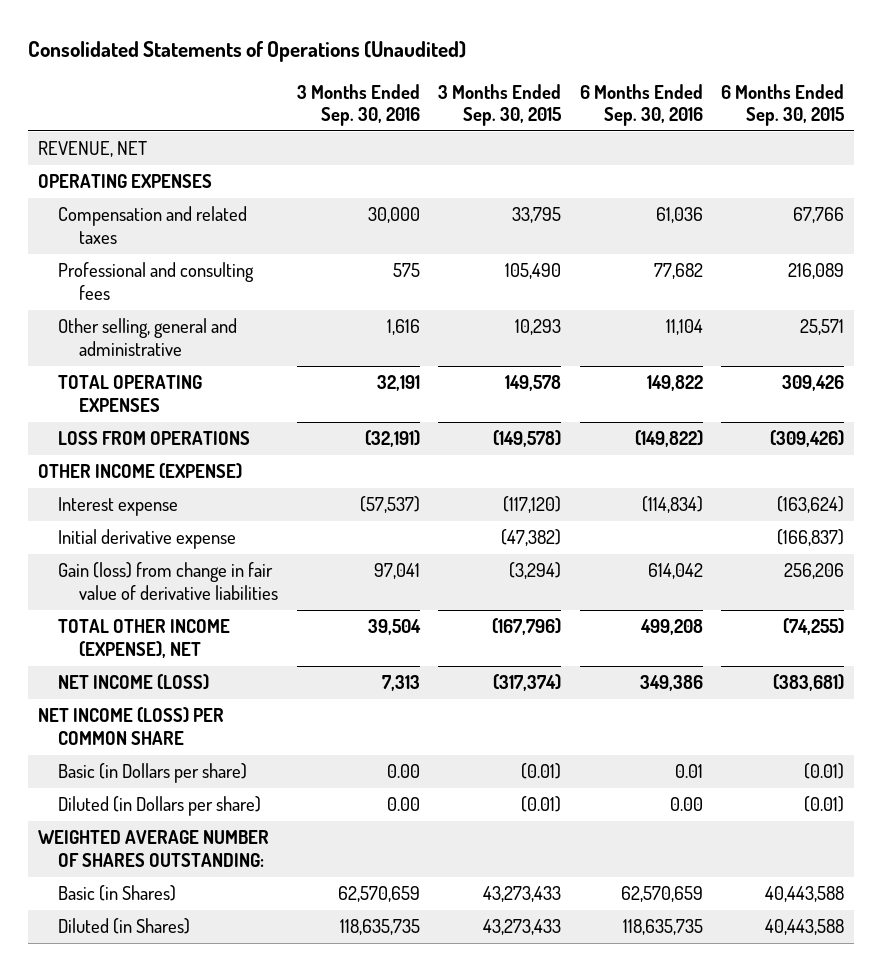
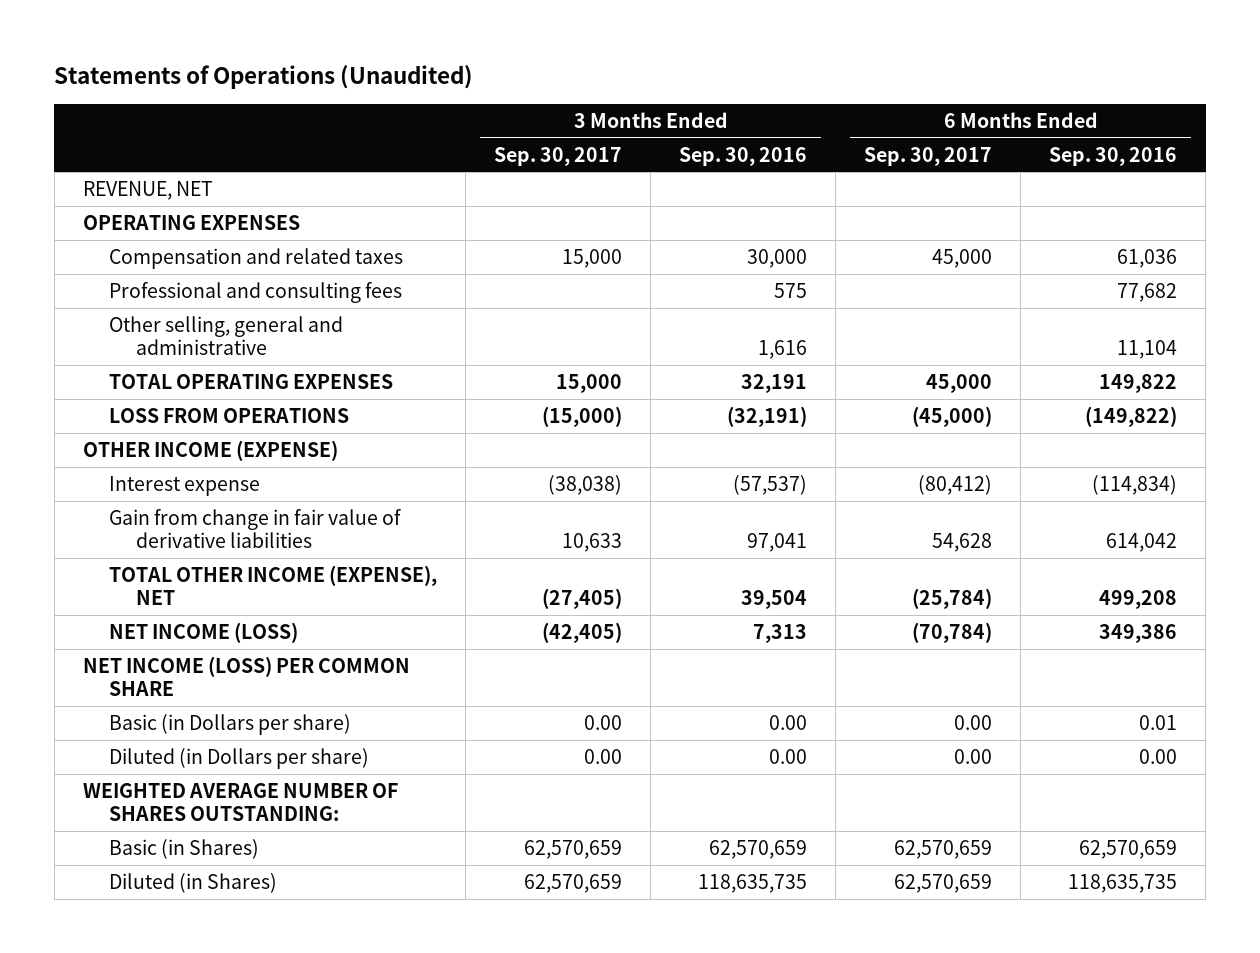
- Consolidated Statements of Operations (Unaudited)
+ Statements of Operations (Unaudited)
- | 3 Months Ended Sep. 30, 2016 | 3 Months Ended Sep. 30, 2015 | 6 Months Ended Sep. 30, 2016 | 6 Months Ended Sep. 30, 2015
+ | 3 Months Ended Sep. 30, 2017 | 3 Months Ended Sep. 30, 2016 | 6 Months Ended Sep. 30, 2017 | 6 Months Ended Sep. 30, 2016
- Initial derivative expense | | (47,382) | | (166,837)
- Gain (loss) from change in fair value of derivative liabilities | 97,041 | (3,294) | 614,042 | 256,206
+ Gain from change in fair value of derivative liabilities | 10,633 | 97,041 | 54,628 | 614,042

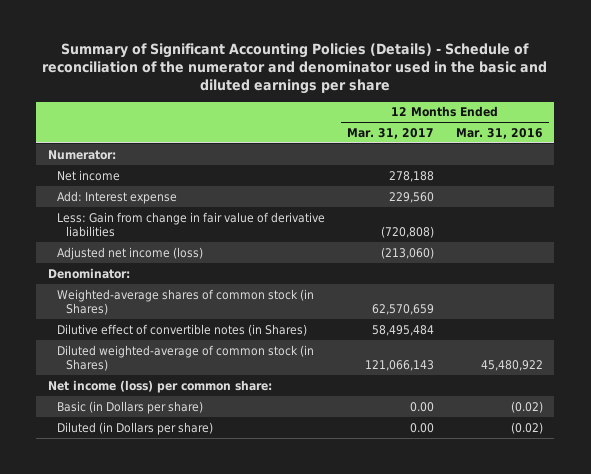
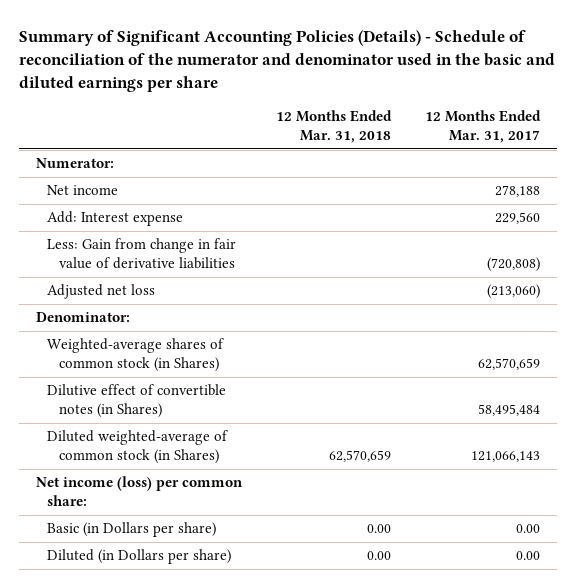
- | 12 Months Ended Mar. 31, 2017 | 12 Months Ended Mar. 31, 2016
+ | 12 Months Ended Mar. 31, 2018 | 12 Months Ended Mar. 31, 2017
- Adjusted net income (loss) | (213,060) |
+ Adjusted net loss | | (213,060)

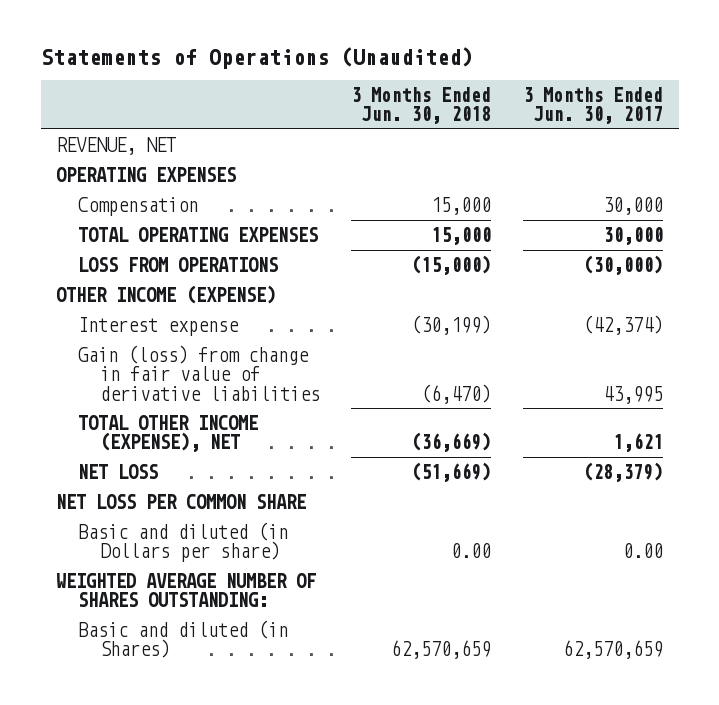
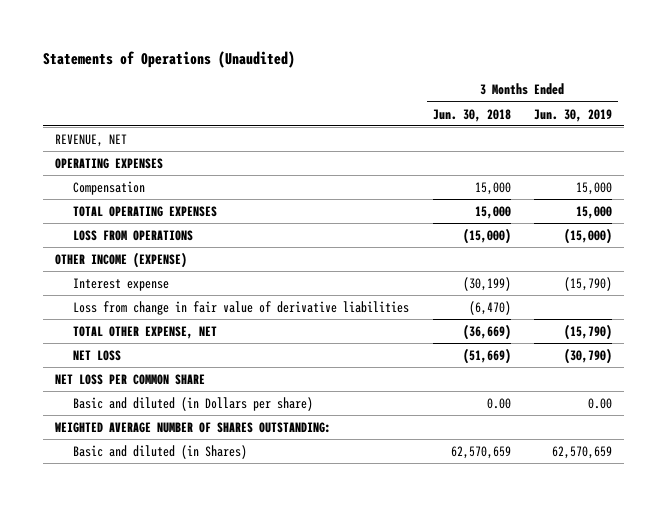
- | 3 Months Ended Jun. 30, 2018 | 3 Months Ended Jun. 30, 2017
+ | 3 Months Ended Jun. 30, 2018 | 3 Months Ended Jun. 30, 2019
- Gain (loss) from change in fair value of derivative liabilities | (6,470) | 43,995
- TOTAL OTHER INCOME (EXPENSE), NET | (36,669) | 1,621
+ Loss from change in fair value of derivative liabilities | (6,470) |
+ TOTAL OTHER EXPENSE, NET | (36,669) | (15,790)

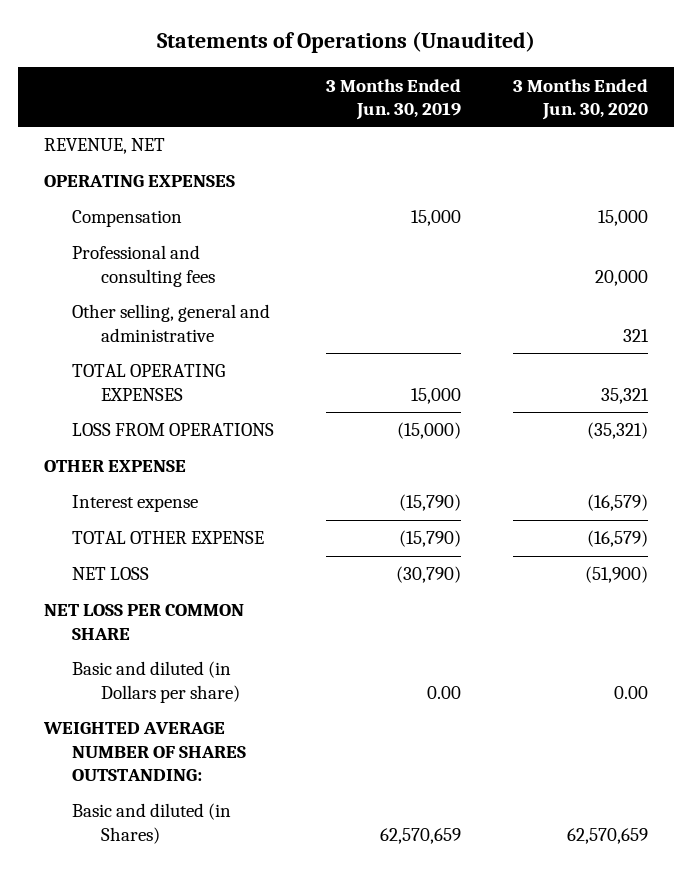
- | 3 Months Ended Jun. 30, 2018 | 3 Months Ended Jun. 30, 2019
+ | 3 Months Ended Jun. 30, 2019 | 3 Months Ended Jun. 30, 2020
+ Professional and consulting fees | | 20,000
+ Other selling, general and administrative | | 321
- OTHER INCOME (EXPENSE)
+ OTHER EXPENSE
- Loss from change in fair value of derivative liabilities | (6,470) |
- TOTAL OTHER EXPENSE, NET | (36,669) | (15,790)
+ TOTAL OTHER EXPENSE | (15,790) | (16,579)

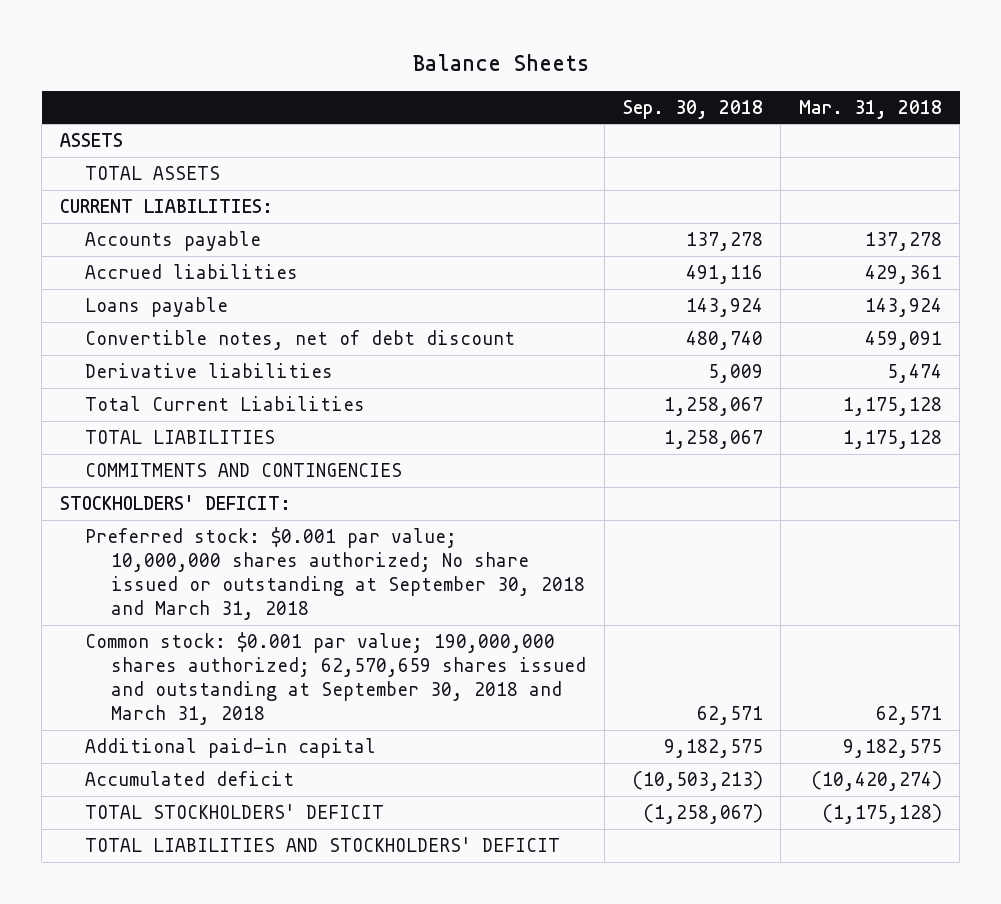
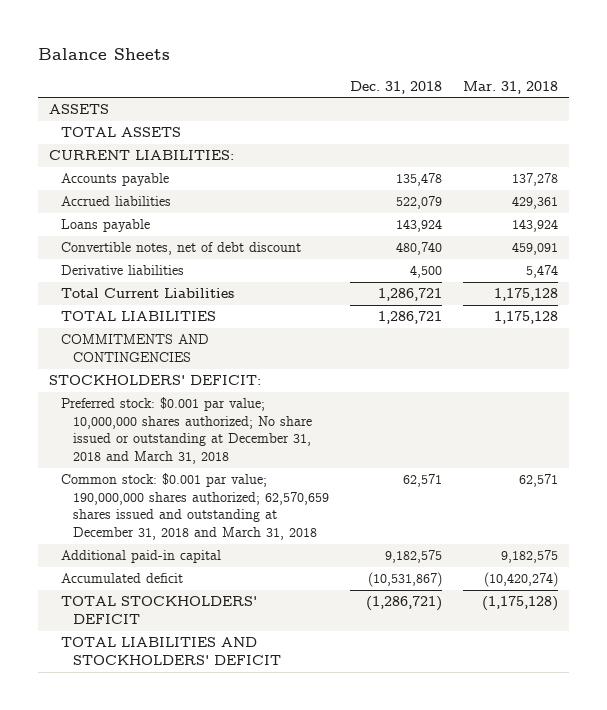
- | Sep. 30, 2018 | Mar. 31, 2018
+ | Dec. 31, 2018 | Mar. 31, 2018
- Preferred stock: $0.001 par value; 10,000,000 shares authorized; No share issued or outstanding at September 30, 2018 and March 31, 2018
- Common stock: $0.001 par value; 190,000,000 shares authorized; 62,570,659 shares issued and outstanding at September 30, 2018 and March 31, 2018 | 62,571 | 62,571
+ Preferred stock: $0.001 par value; 10,000,000 shares authorized; No share issued or outstanding at December 31, 2018 and March 31, 2018
+ Common stock: $0.001 par value; 190,000,000 shares authorized; 62,570,659 shares issued and outstanding at December 31, 2018 and March 31, 2018 | 62,571 | 62,571

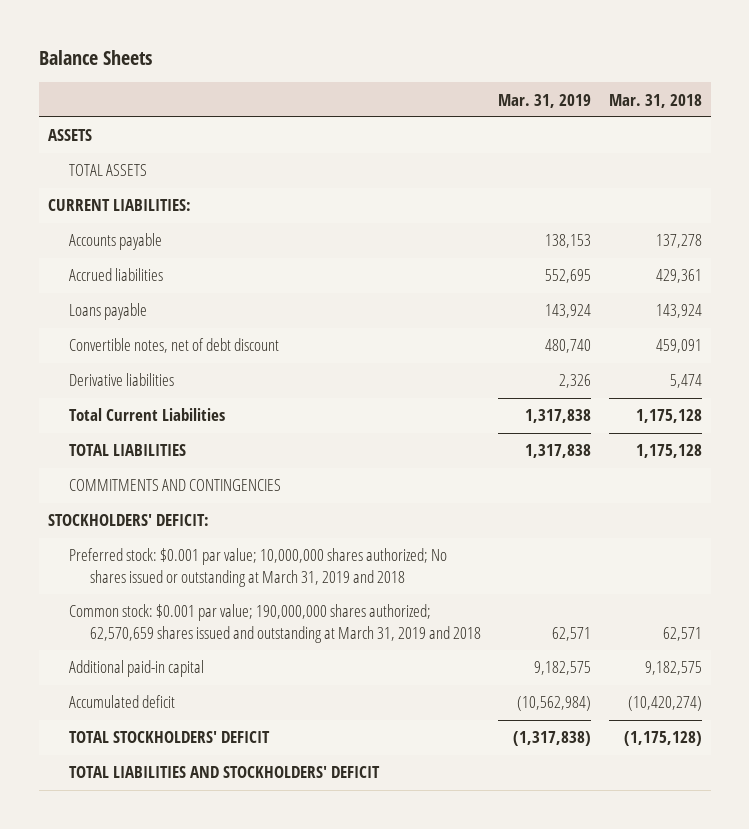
- | Dec. 31, 2018 | Mar. 31, 2018
+ | Mar. 31, 2019 | Mar. 31, 2018
- Preferred stock: $0.001 par value; 10,000,000 shares authorized; No share issued or outstanding at December 31, 2018 and March 31, 2018
- Common stock: $0.001 par value; 190,000,000 shares authorized; 62,570,659 shares issued and outstanding at December 31, 2018 and March 31, 2018 | 62,571 | 62,571
+ Preferred stock: $0.001 par value; 10,000,000 shares authorized; No shares issued or outstanding at March 31, 2019 and 2018
+ Common stock: $0.001 par value; 190,000,000 shares authorized; 62,570,659 shares issued and outstanding at March 31, 2019 and 2018 | 62,571 | 62,571

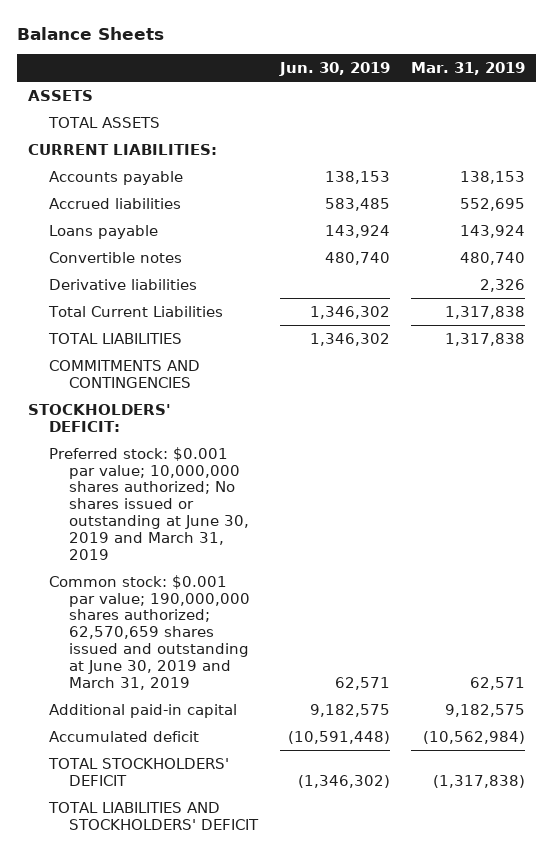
- | Mar. 31, 2019 | Mar. 31, 2018
+ | Jun. 30, 2019 | Mar. 31, 2019
- Convertible notes, net of debt discount | 480,740 | 459,091
+ Convertible notes | 480,740 | 480,740
- Preferred stock: $0.001 par value; 10,000,000 shares authorized; No shares issued or outstanding at March 31, 2019 and 2018
- Common stock: $0.001 par value; 190,000,000 shares authorized; 62,570,659 shares issued and outstanding at March 31, 2019 and 2018 | 62,571 | 62,571
+ Preferred stock: $0.001 par value; 10,000,000 shares authorized; No shares issued or outstanding at June 30, 2019 and March 31, 2019
+ Common stock: $0.001 par value; 190,000,000 shares authorized; 62,570,659 shares issued and outstanding at June 30, 2019 and March 31, 2019 | 62,571 | 62,571

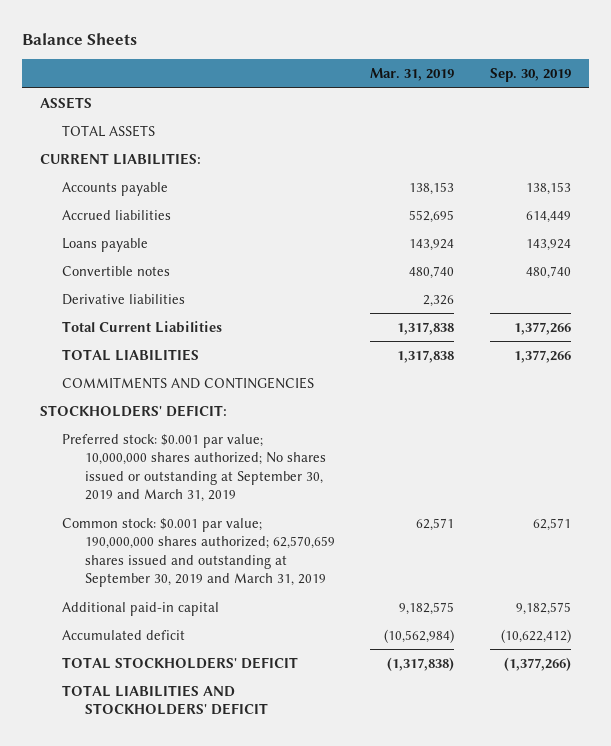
- | Jun. 30, 2019 | Mar. 31, 2019
+ | Mar. 31, 2019 | Sep. 30, 2019
- Preferred stock: $0.001 par value; 10,000,000 shares authorized; No shares issued or outstanding at June 30, 2019 and March 31, 2019
- Common stock: $0.001 par value; 190,000,000 shares authorized; 62,570,659 shares issued and outstanding at June 30, 2019 and March 31, 2019 | 62,571 | 62,571
+ Preferred stock: $0.001 par value; 10,000,000 shares authorized; No shares issued or outstanding at September 30, 2019 and March 31, 2019
+ Common stock: $0.001 par value; 190,000,000 shares authorized; 62,570,659 shares issued and outstanding at September 30, 2019 and March 31, 2019 | 62,571 | 62,571

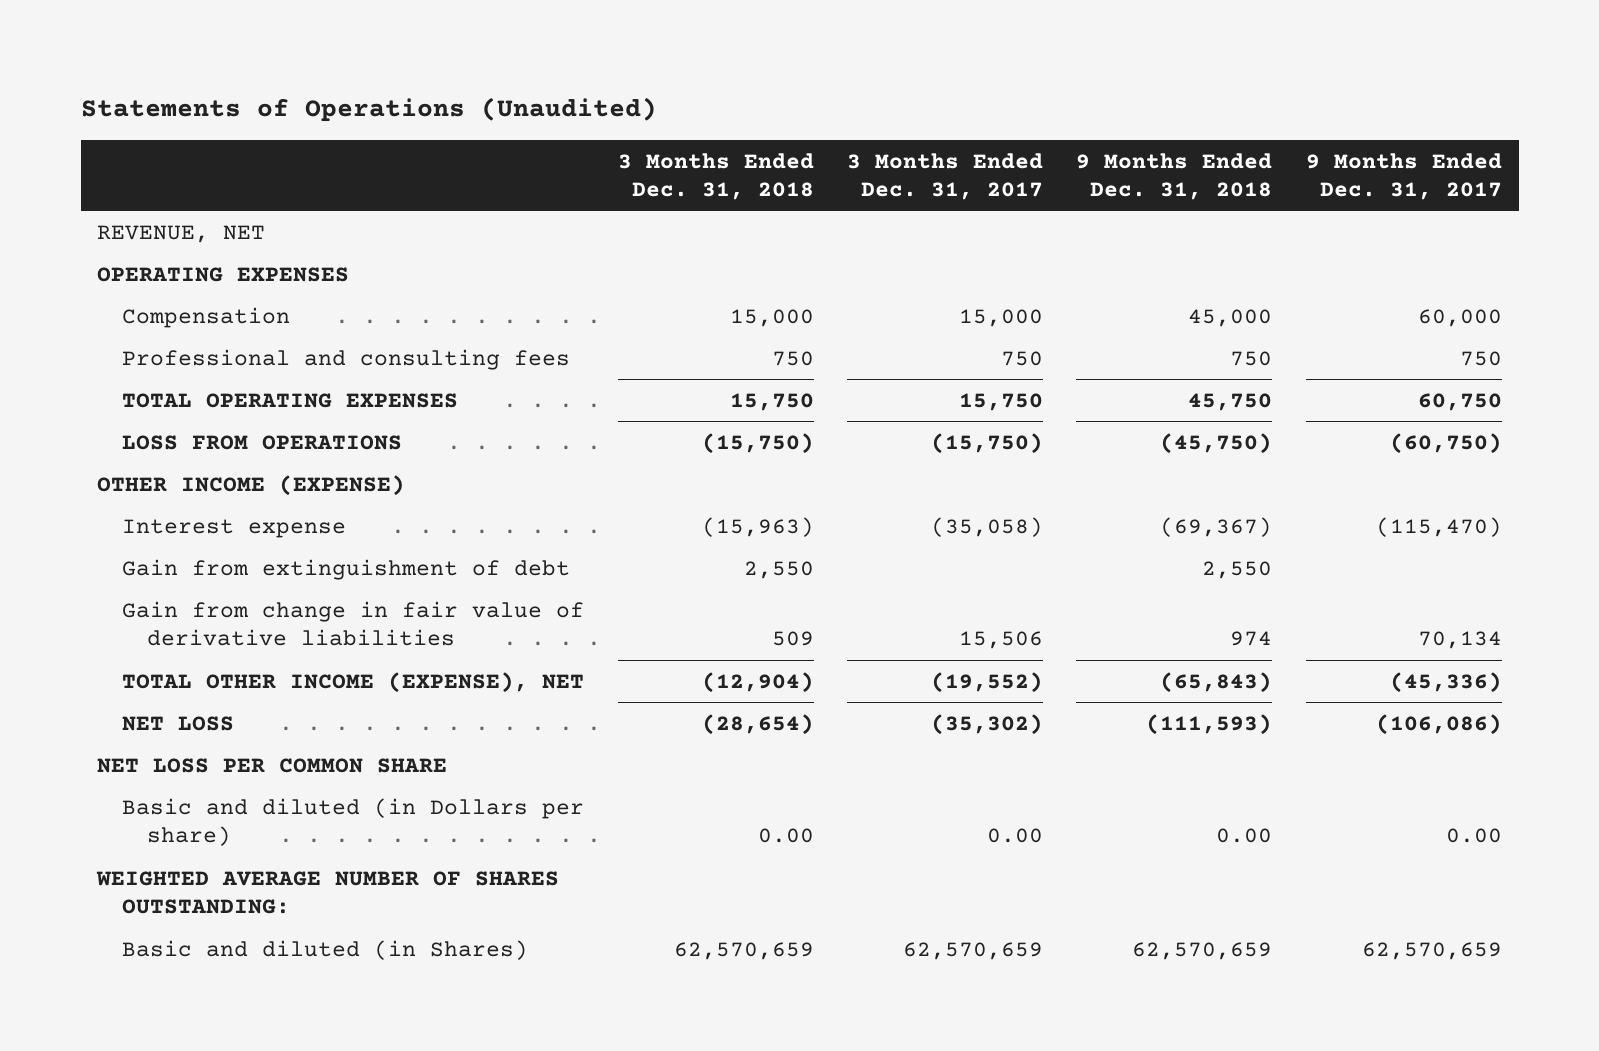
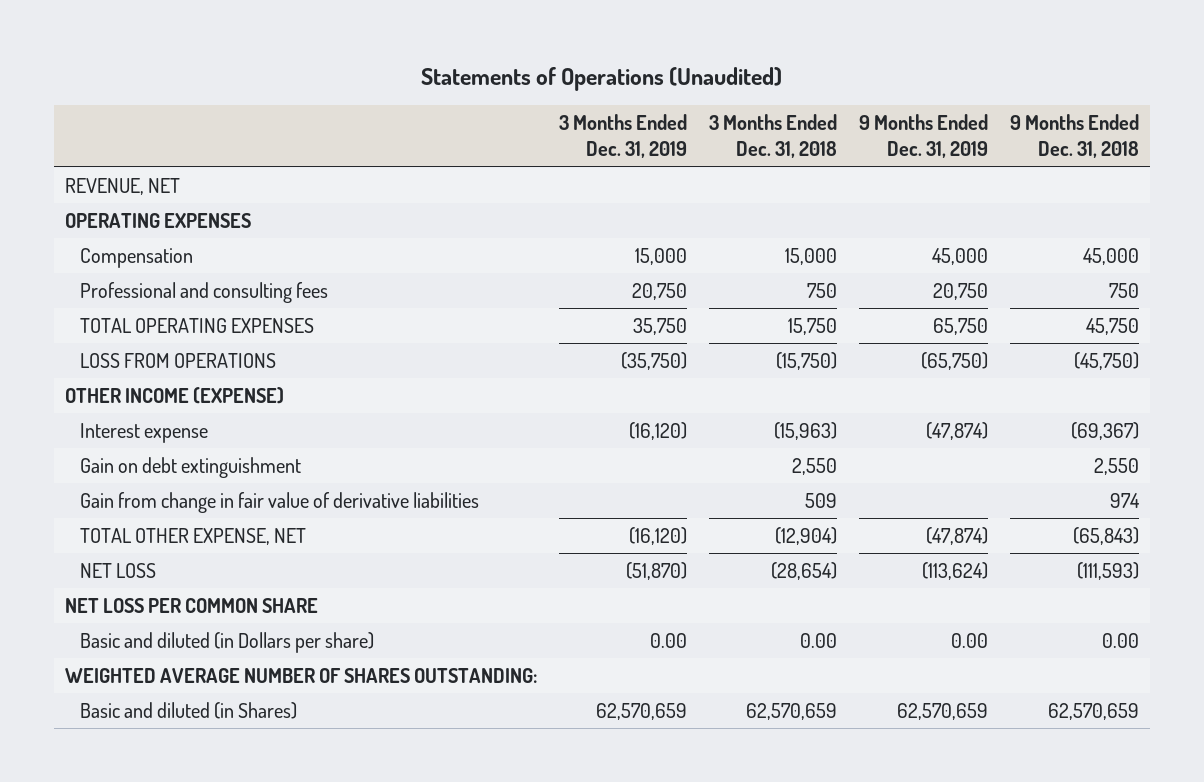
- | 3 Months Ended Dec. 31, 2018 | 3 Months Ended Dec. 31, 2017 | 9 Months Ended Dec. 31, 2018 | 9 Months Ended Dec. 31, 2017
+ | 3 Months Ended Dec. 31, 2019 | 3 Months Ended Dec. 31, 2018 | 9 Months Ended Dec. 31, 2019 | 9 Months Ended Dec. 31, 2018
- Gain from extinguishment of debt | 2,550 | | 2,550 |
+ Gain on debt extinguishment | | 2,550 | | 2,550
- TOTAL OTHER INCOME (EXPENSE), NET | (12,904) | (19,552) | (65,843) | (45,336)
+ TOTAL OTHER EXPENSE, NET | (16,120) | (12,904) | (47,874) | (65,843)

